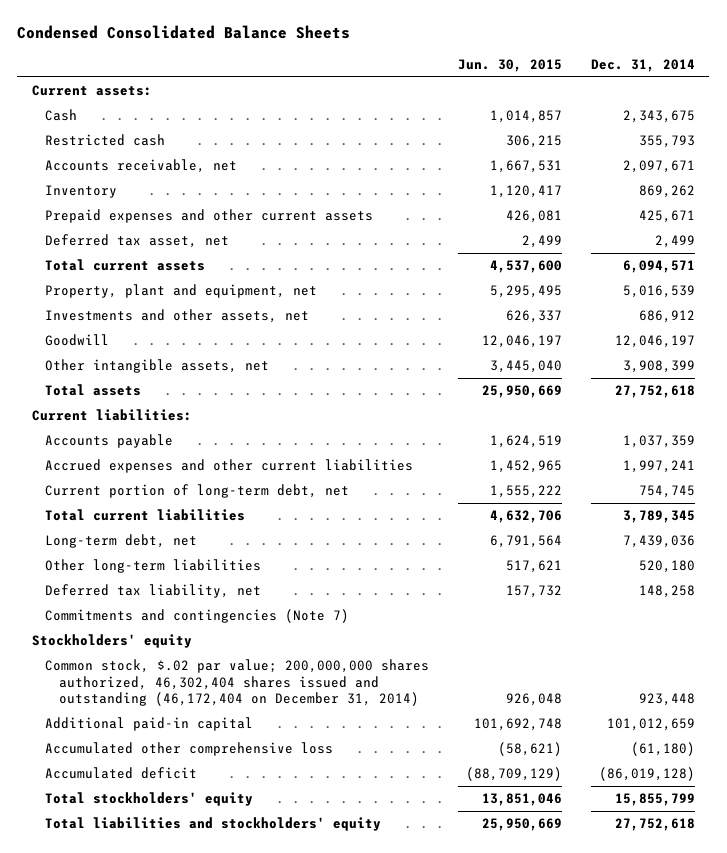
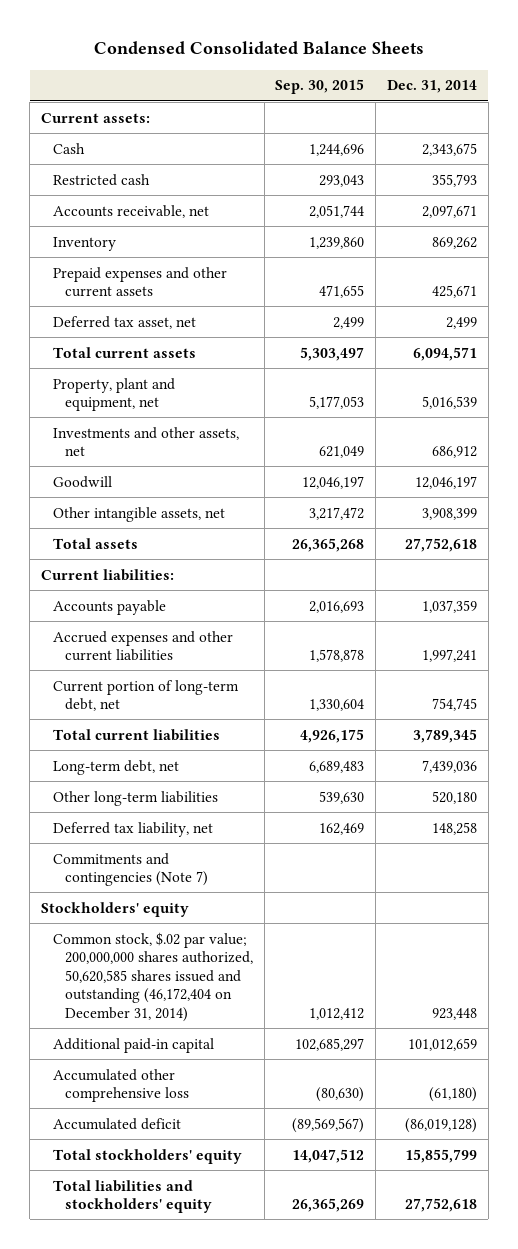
- | Jun. 30, 2015 | Dec. 31, 2014
+ | Sep. 30, 2015 | Dec. 31, 2014
- Common stock, $.02 par value; 200,000,000 shares authorized, 46,302,404 shares issued and outstanding (46,172,404 on December 31, 2014) | 926,048 | 923,448
+ Common stock, $.02 par value; 200,000,000 shares authorized, 50,620,585 shares issued and outstanding (46,172,404 on December 31, 2014) | 1,012,412 | 923,448

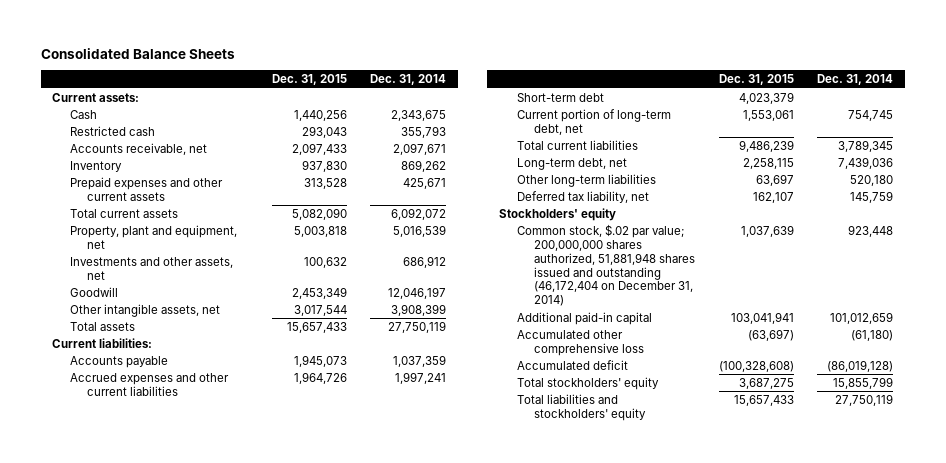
- Condensed Consolidated Balance Sheets
+ Consolidated Balance Sheets
- | Sep. 30, 2015 | Dec. 31, 2014
+ | Dec. 31, 2015 | Dec. 31, 2014
- Deferred tax asset, net | 2,499 | 2,499
- Total current assets | 5,303,497 | 6,094,571
+ Total current assets | 5,082,090 | 6,092,072
- Total assets | 26,365,268 | 27,752,618
+ Total assets | 15,657,433 | 27,750,119
+ Short-term debt | 4,023,379 |
- Deferred tax liability, net | 162,469 | 148,258
- Commitments and contingencies (Note 7)
+ Deferred tax liability, net | 162,107 | 145,759
- Common stock, $.02 par value; 200,000,000 shares authorized, 50,620,585 shares issued and outstanding (46,172,404 on December 31, 2014) | 1,012,412 | 923,448
+ Common stock, $.02 par value; 200,000,000 shares authorized, 51,881,948 shares issued and outstanding (46,172,404 on December 31, 2014) | 1,037,639 | 923,448
- Total liabilities and stockholders' equity | 26,365,269 | 27,752,618
+ Total liabilities and stockholders' equity | 15,657,433 | 27,750,119

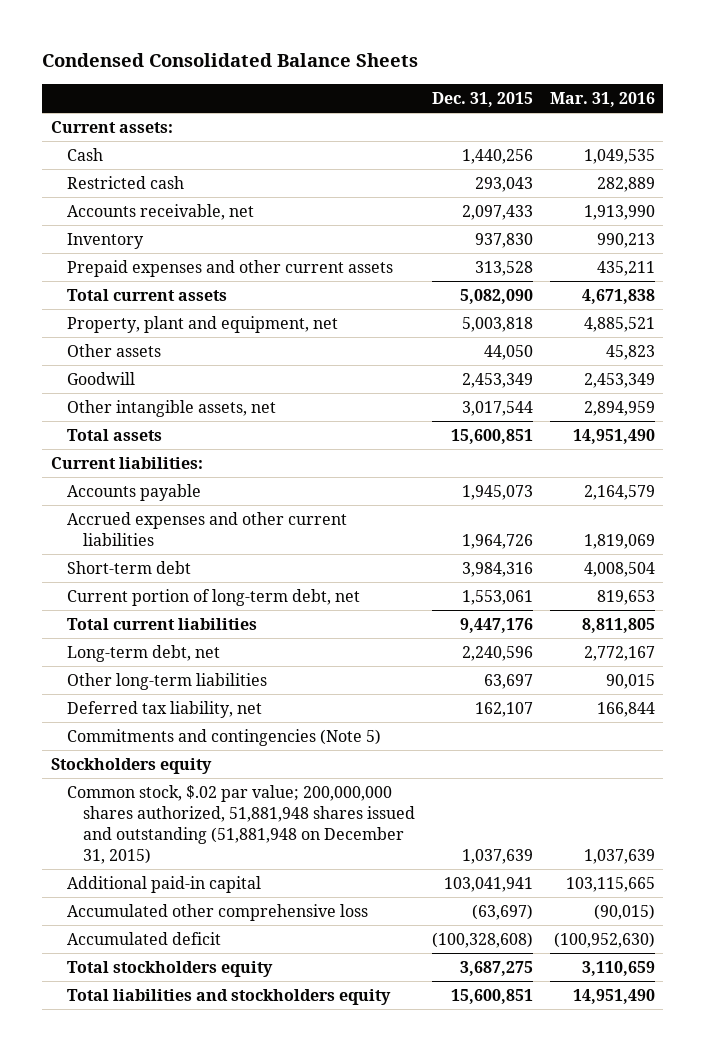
- Consolidated Balance Sheets
+ Condensed Consolidated Balance Sheets
- | Dec. 31, 2015 | Dec. 31, 2014
+ | Dec. 31, 2015 | Mar. 31, 2016
- Investments and other assets, net | 100,632 | 686,912
+ Other assets | 44,050 | 45,823
- Total assets | 15,657,433 | 27,750,119
+ Total assets | 15,600,851 | 14,951,490
- Short-term debt | 4,023,379 |
+ Short-term debt | 3,984,316 | 4,008,504
- Total current liabilities | 9,486,239 | 3,789,345
- Long-term debt, net | 2,258,115 | 7,439,036
+ Total current liabilities | 9,447,176 | 8,811,805
+ Long-term debt, net | 2,240,596 | 2,772,167
- Stockholders' equity
- Common stock, $.02 par value; 200,000,000 shares authorized, 51,881,948 shares issued and outstanding (46,172,404 on December 31, 2014) | 1,037,639 | 923,448
+ Commitments and contingencies (Note 5)
+ Stockholders equity
+ Common stock, $.02 par value; 200,000,000 shares authorized, 51,881,948 shares issued and outstanding (51,881,948 on December 31, 2015) | 1,037,639 | 1,037,639
- Total stockholders' equity | 3,687,275 | 15,855,799
- Total liabilities and stockholders' equity | 15,657,433 | 27,750,119
+ Total stockholders equity | 3,687,275 | 3,110,659
+ Total liabilities and stockholders equity | 15,600,851 | 14,951,490

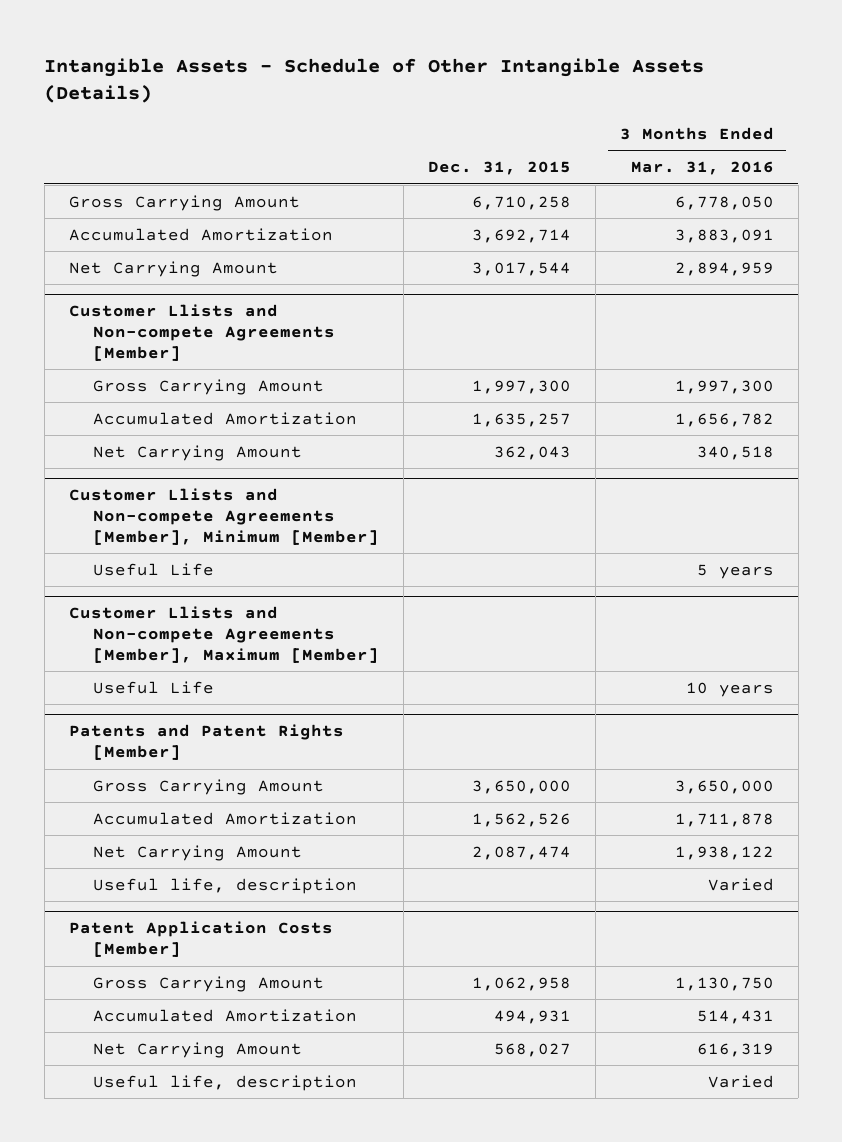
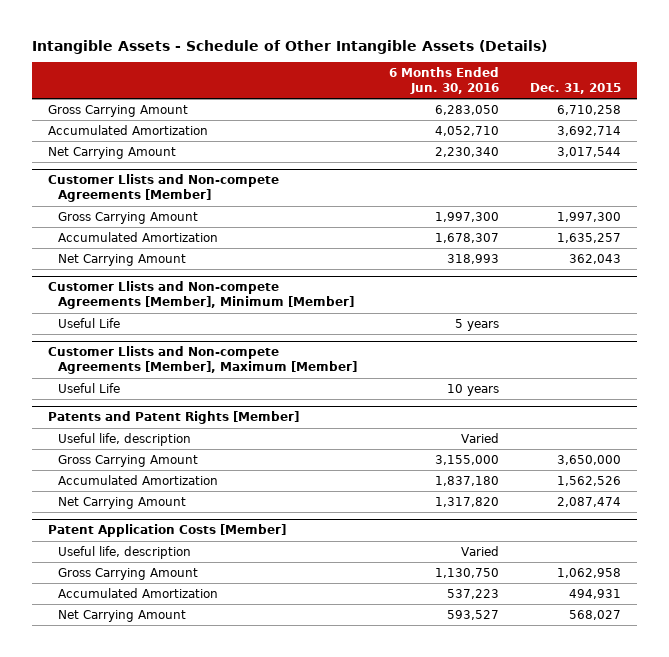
- | Dec. 31, 2015 | 3 Months Ended Mar. 31, 2016
+ | 6 Months Ended Jun. 30, 2016 | Dec. 31, 2015
@ Patents and Patent Rights [Member]
moved up: Useful life, description | Varied |
@ Patent Application Costs [Member]
moved up: Useful life, description | Varied |

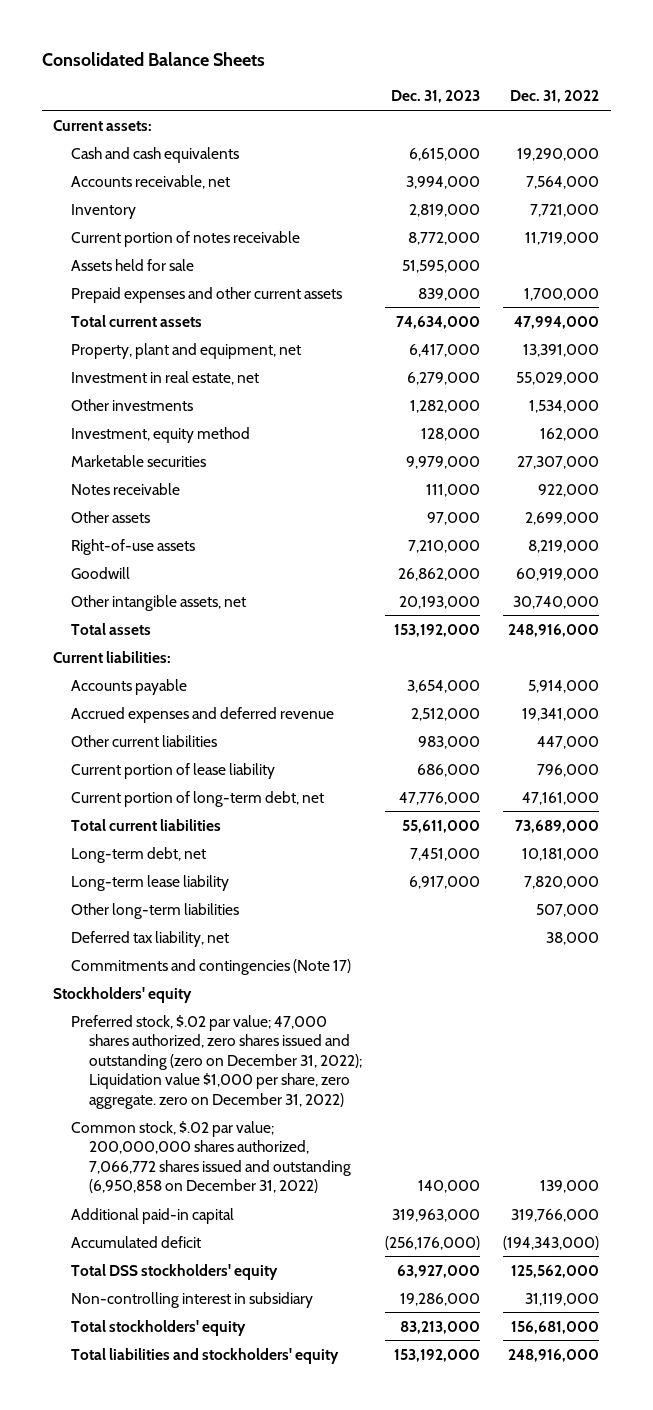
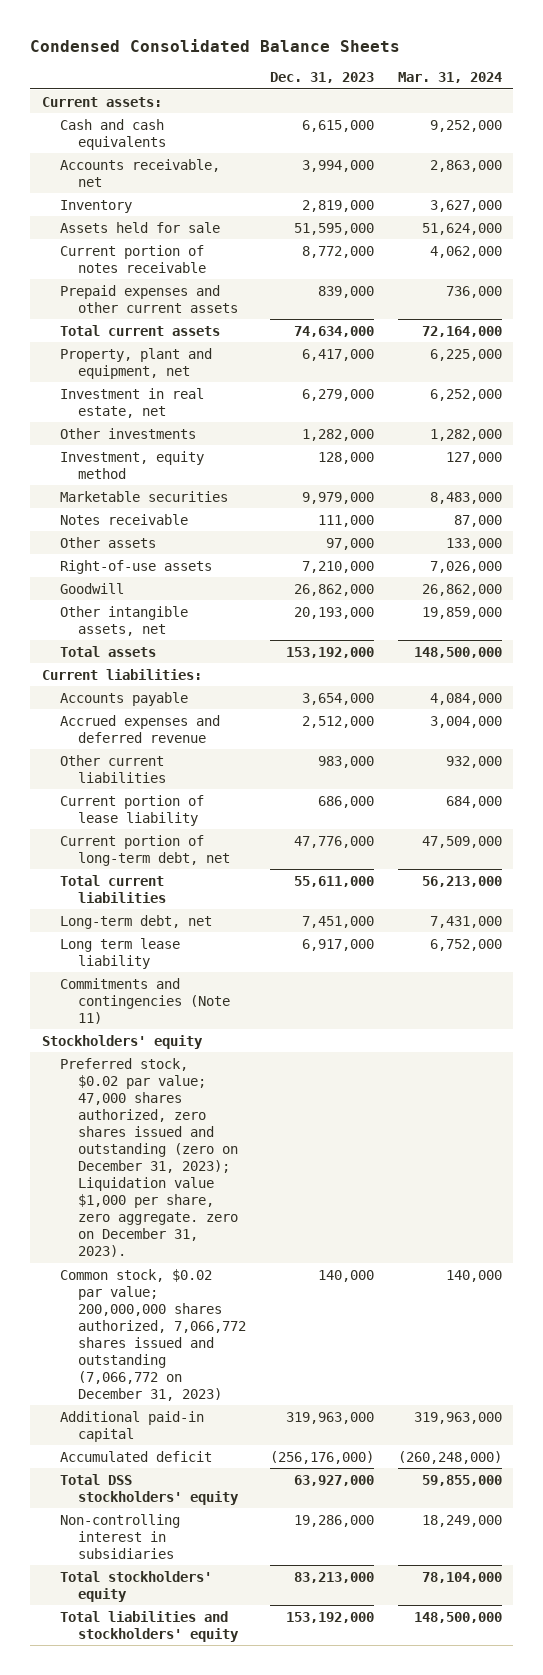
- Consolidated Balance Sheets
+ Condensed Consolidated Balance Sheets
- | Dec. 31, 2023 | Dec. 31, 2022
+ | Dec. 31, 2023 | Mar. 31, 2024
moved down: Current portion of notes receivable | 8,772,000 | 4,062,000
- Long-term lease liability | 6,917,000 | 7,820,000
- Other long-term liabilities | | 507,000
- Deferred tax liability, net | | 38,000
- Commitments and contingencies (Note 17)
+ Long term lease liability | 6,917,000 | 6,752,000
+ Commitments and contingencies (Note 11)
- Preferred stock, $.02 par value; 47,000 shares authorized, zero shares issued and outstanding (zero on December 31, 2022); Liquidation value $1,000 per share, zero aggregate. zero on December 31, 2022)
- Common stock, $.02 par value; 200,000,000 shares authorized, 7,066,772 shares issued and outstanding (6,950,858 on December 31, 2022) | 140,000 | 139,000
+ Preferred stock, $0.02 par value; 47,000 shares authorized, zero shares issued and outstanding (zero on December 31, 2023); Liquidation value $1,000 per share, zero aggregate. zero on December 31, 2023).
+ Common stock, $0.02 par value; 200,000,000 shares authorized, 7,066,772 shares issued and outstanding (7,066,772 on December 31, 2023) | 140,000 | 140,000
- Non-controlling interest in subsidiary | 19,286,000 | 31,119,000
+ Non-controlling interest in subsidiaries | 19,286,000 | 18,249,000

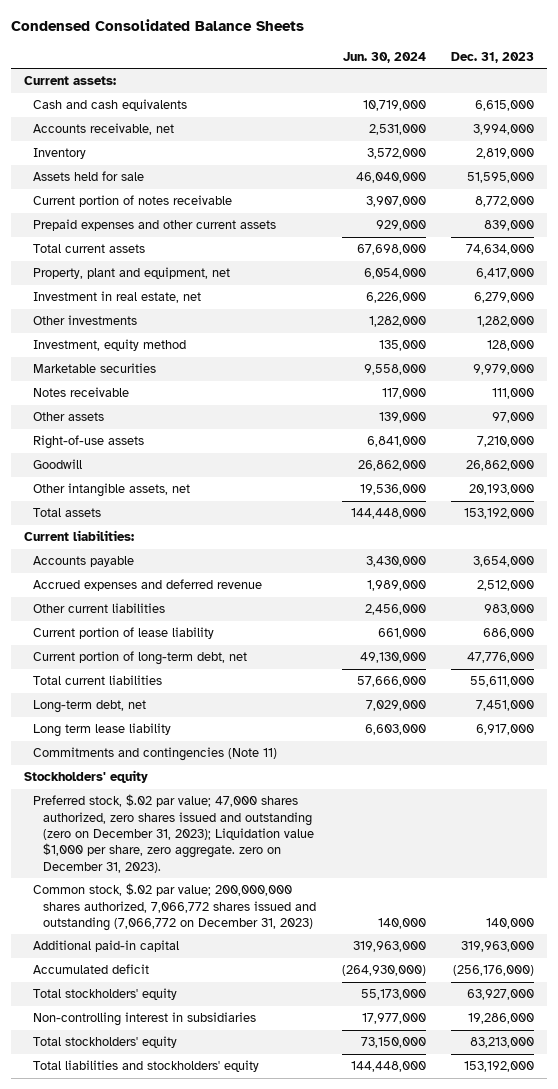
- | Dec. 31, 2023 | Mar. 31, 2024
+ | Jun. 30, 2024 | Dec. 31, 2023
- Preferred stock, $0.02 par value; 47,000 shares authorized, zero shares issued and outstanding (zero on December 31, 2023); Liquidation value $1,000 per share, zero aggregate. zero on December 31, 2023).
- Common stock, $0.02 par value; 200,000,000 shares authorized, 7,066,772 shares issued and outstanding (7,066,772 on December 31, 2023) | 140,000 | 140,000
+ Preferred stock, $.02 par value; 47,000 shares authorized, zero shares issued and outstanding (zero on December 31, 2023); Liquidation value $1,000 per share, zero aggregate. zero on December 31, 2023).
+ Common stock, $.02 par value; 200,000,000 shares authorized, 7,066,772 shares issued and outstanding (7,066,772 on December 31, 2023) | 140,000 | 140,000
- Total DSS stockholders' equity | 63,927,000 | 59,855,000
+ Total stockholders' equity | 55,173,000 | 63,927,000

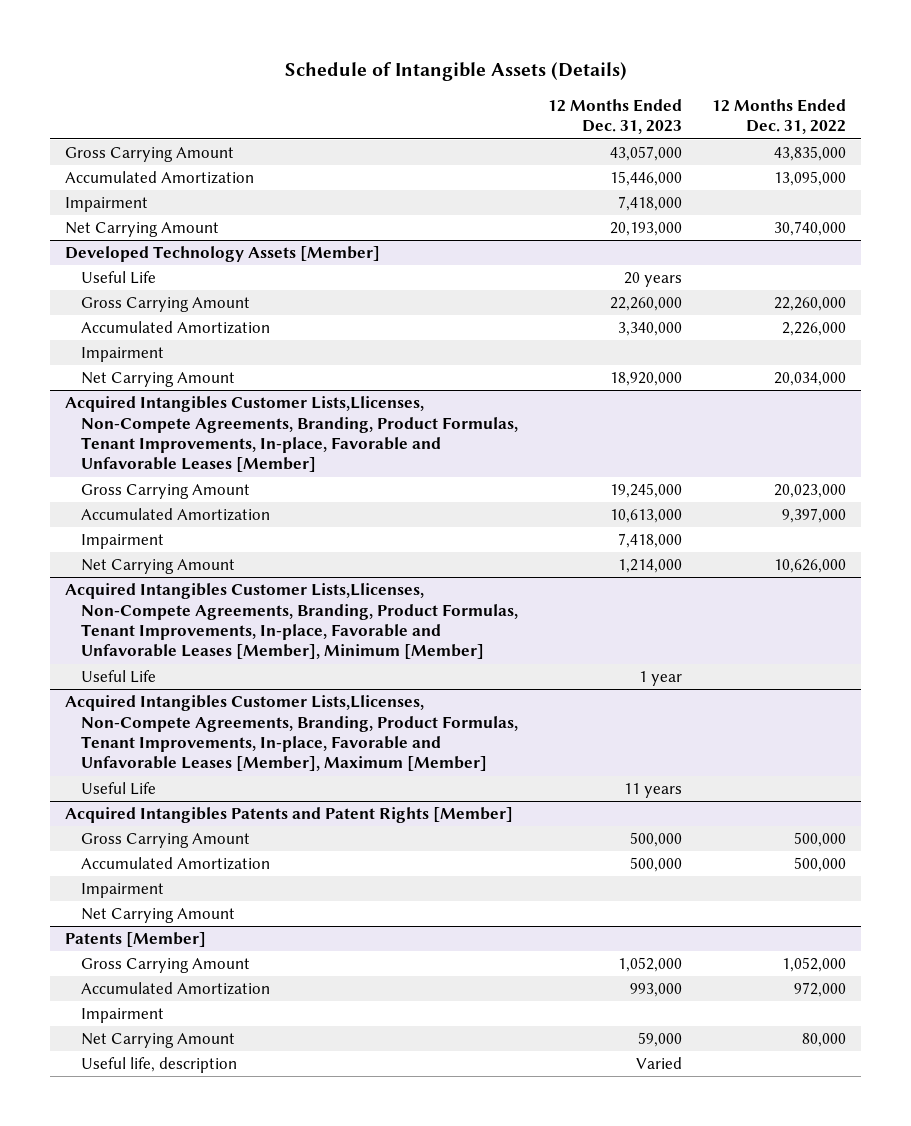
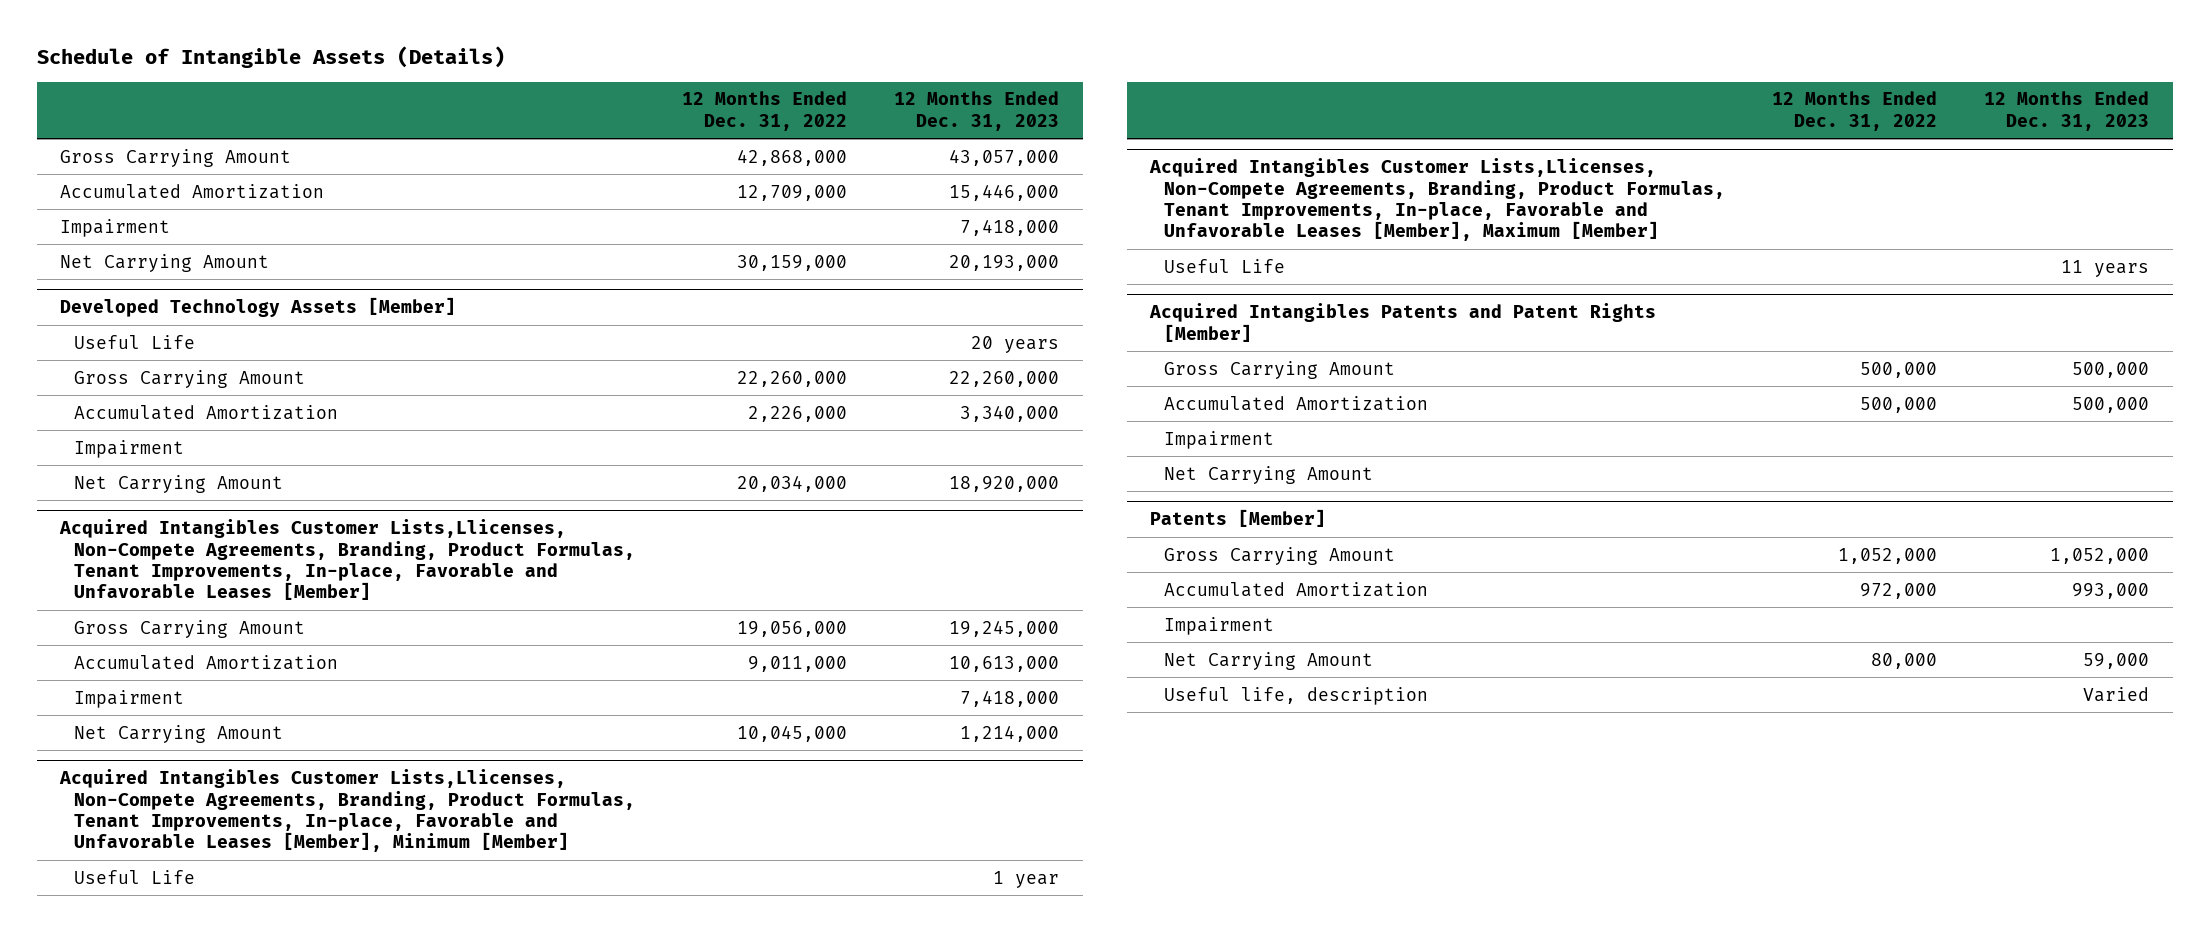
- | 12 Months Ended Dec. 31, 2023 | 12 Months Ended Dec. 31, 2022
+ | 12 Months Ended Dec. 31, 2022 | 12 Months Ended Dec. 31, 2023
- Gross Carrying Amount | 43,057,000 | 43,835,000
- Accumulated Amortization | 15,446,000 | 13,095,000
+ Gross Carrying Amount | 42,868,000 | 43,057,000
+ Accumulated Amortization | 12,709,000 | 15,446,000
- Net Carrying Amount | 20,193,000 | 30,740,000
+ Net Carrying Amount | 30,159,000 | 20,193,000
@ Acquired Intangibles Customer Lists,Llicenses, Non-Compete Agreements, Branding, Product Formulas, Tenant Improvements, In-place, Favorable and Unfavorable Leases [Member]
- Gross Carrying Amount | 19,245,000 | 20,023,000
- Accumulated Amortization | 10,613,000 | 9,397,000
+ Gross Carrying Amount | 19,056,000 | 19,245,000
+ Accumulated Amortization | 9,011,000 | 10,613,000
- Net Carrying Amount | 1,214,000 | 10,626,000
+ Net Carrying Amount | 10,045,000 | 1,214,000

